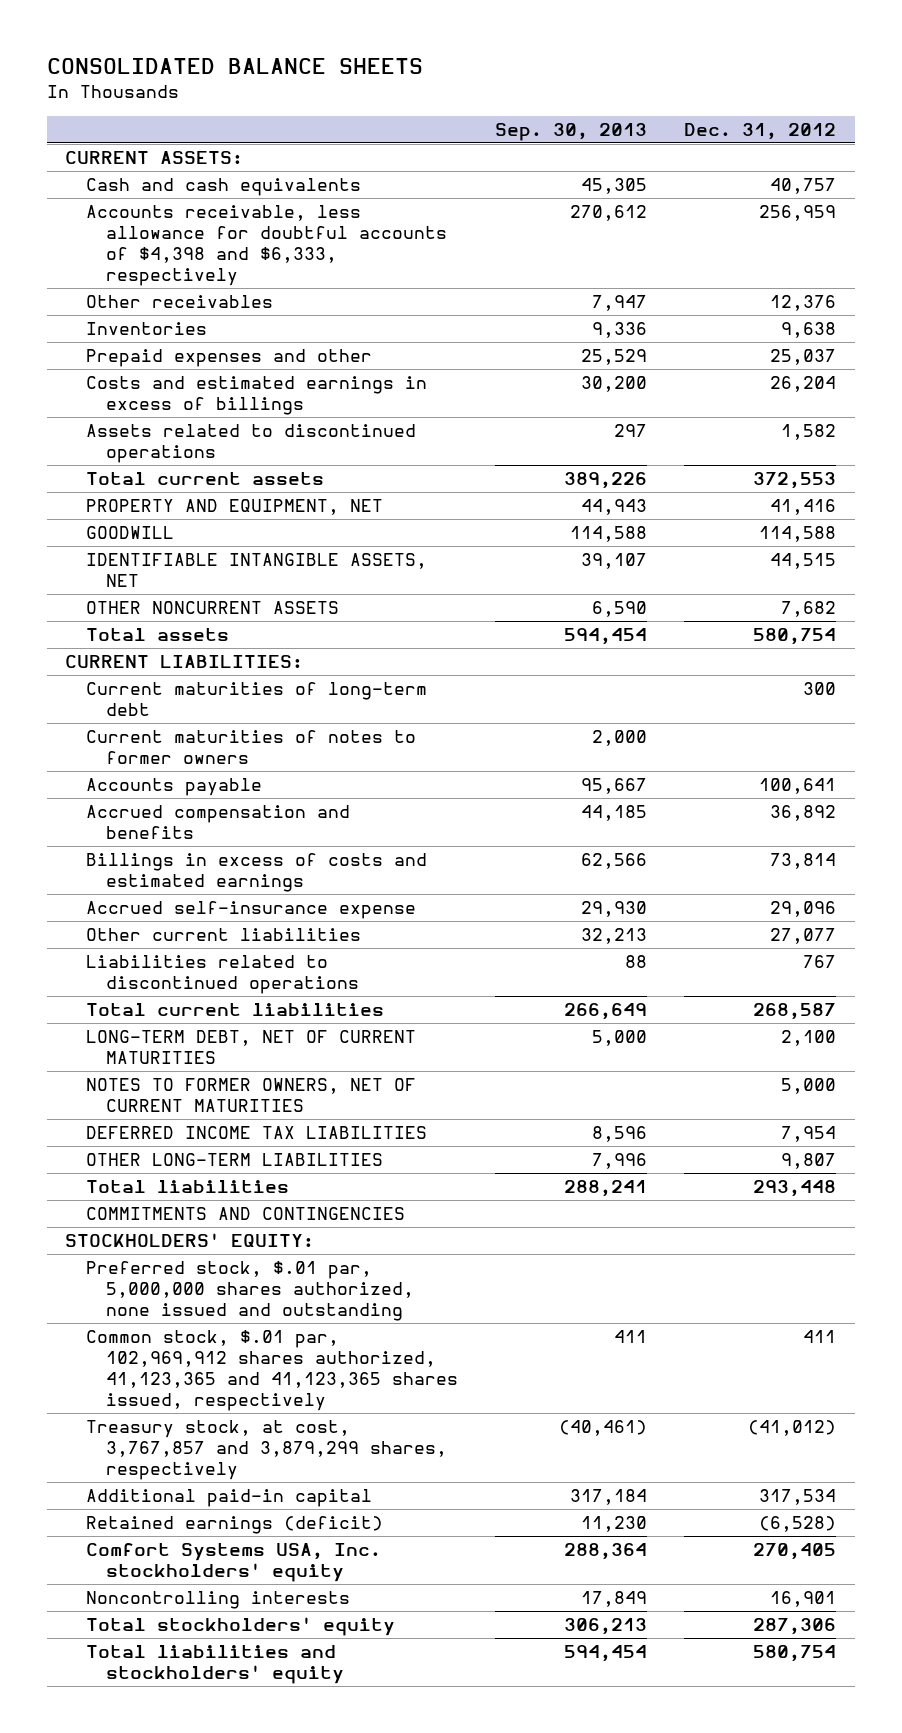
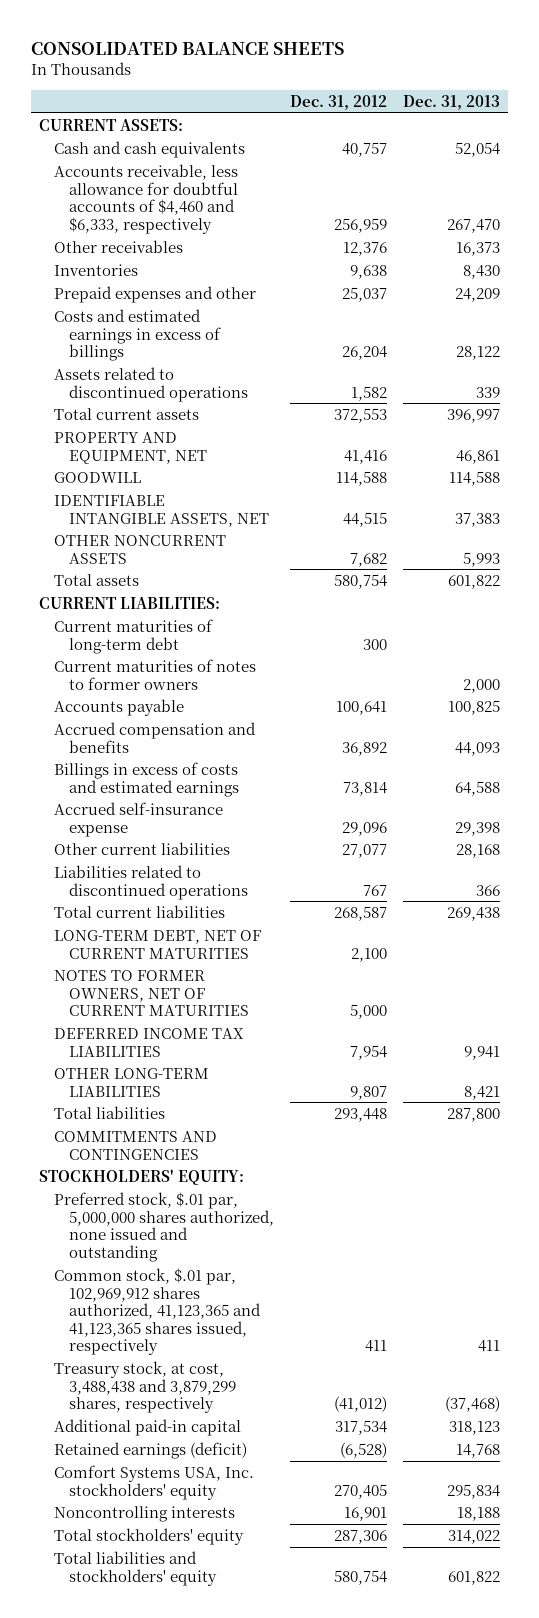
- | Sep. 30, 2013 | Dec. 31, 2012
+ | Dec. 31, 2012 | Dec. 31, 2013
- Accounts receivable, less allowance for doubtful accounts of $4,398 and $6,333, respectively | 270,612 | 256,959
+ Accounts receivable, less allowance for doubtful accounts of $4,460 and $6,333, respectively | 256,959 | 267,470
- Treasury stock, at cost, 3,767,857 and 3,879,299 shares, respectively | (40,461) | (41,012)
+ Treasury stock, at cost, 3,488,438 and 3,879,299 shares, respectively | (41,012) | (37,468)

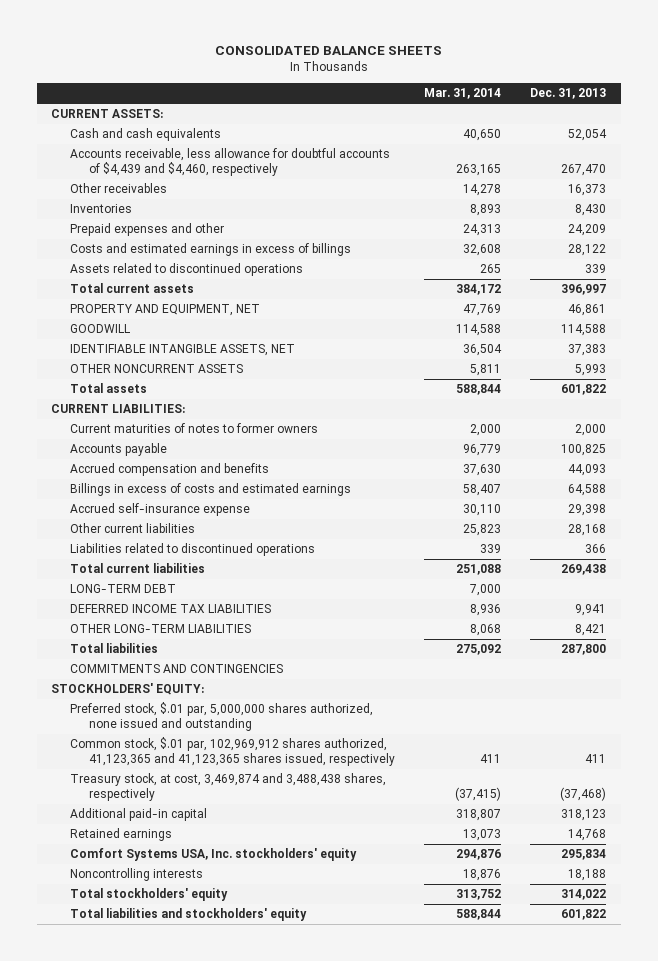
- | Dec. 31, 2012 | Dec. 31, 2013
+ | Mar. 31, 2014 | Dec. 31, 2013
- Accounts receivable, less allowance for doubtful accounts of $4,460 and $6,333, respectively | 256,959 | 267,470
+ Accounts receivable, less allowance for doubtful accounts of $4,439 and $4,460, respectively | 263,165 | 267,470
- Current maturities of long-term debt | 300 |
- LONG-TERM DEBT, NET OF CURRENT MATURITIES | 2,100 |
- NOTES TO FORMER OWNERS, NET OF CURRENT MATURITIES | 5,000 |
+ LONG-TERM DEBT | 7,000 |
- Treasury stock, at cost, 3,488,438 and 3,879,299 shares, respectively | (41,012) | (37,468)
+ Treasury stock, at cost, 3,469,874 and 3,488,438 shares, respectively | (37,415) | (37,468)
- Retained earnings (deficit) | (6,528) | 14,768
+ Retained earnings | 13,073 | 14,768

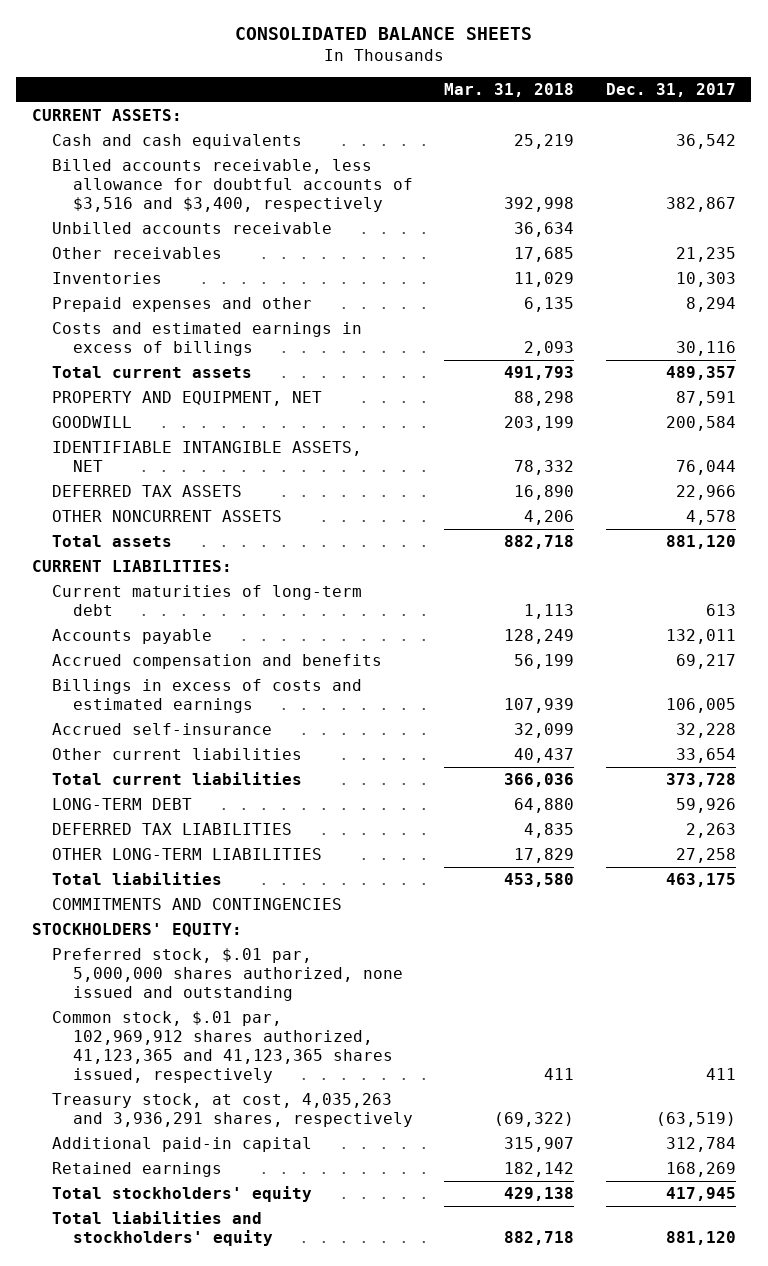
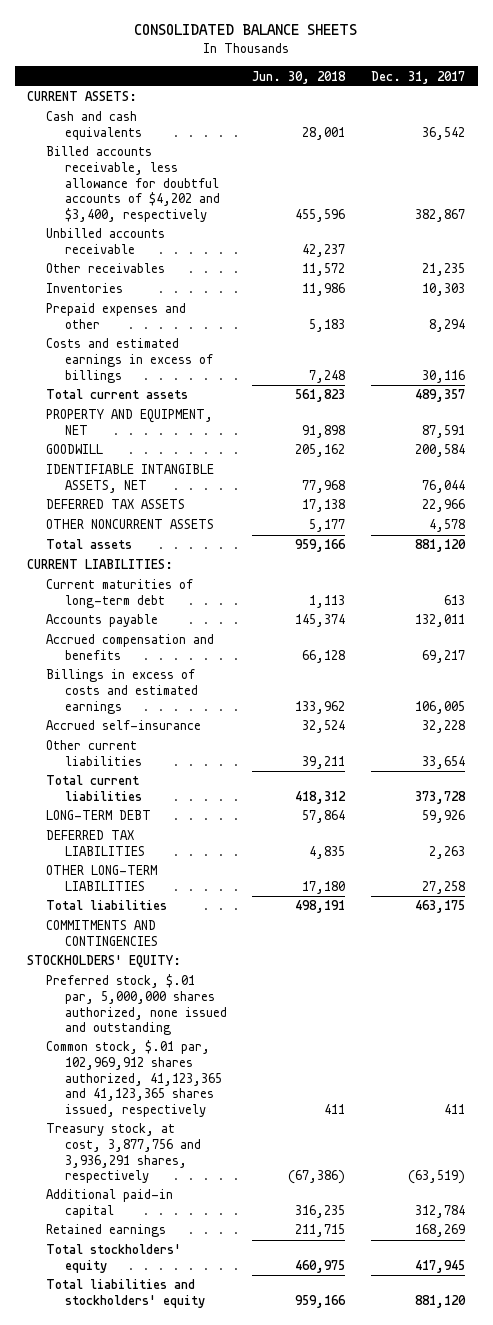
- | Mar. 31, 2018 | Dec. 31, 2017
+ | Jun. 30, 2018 | Dec. 31, 2017
- Billed accounts receivable, less allowance for doubtful accounts of $3,516 and $3,400, respectively | 392,998 | 382,867
+ Billed accounts receivable, less allowance for doubtful accounts of $4,202 and $3,400, respectively | 455,596 | 382,867
- Treasury stock, at cost, 4,035,263 and 3,936,291 shares, respectively | (69,322) | (63,519)
+ Treasury stock, at cost, 3,877,756 and 3,936,291 shares, respectively | (67,386) | (63,519)

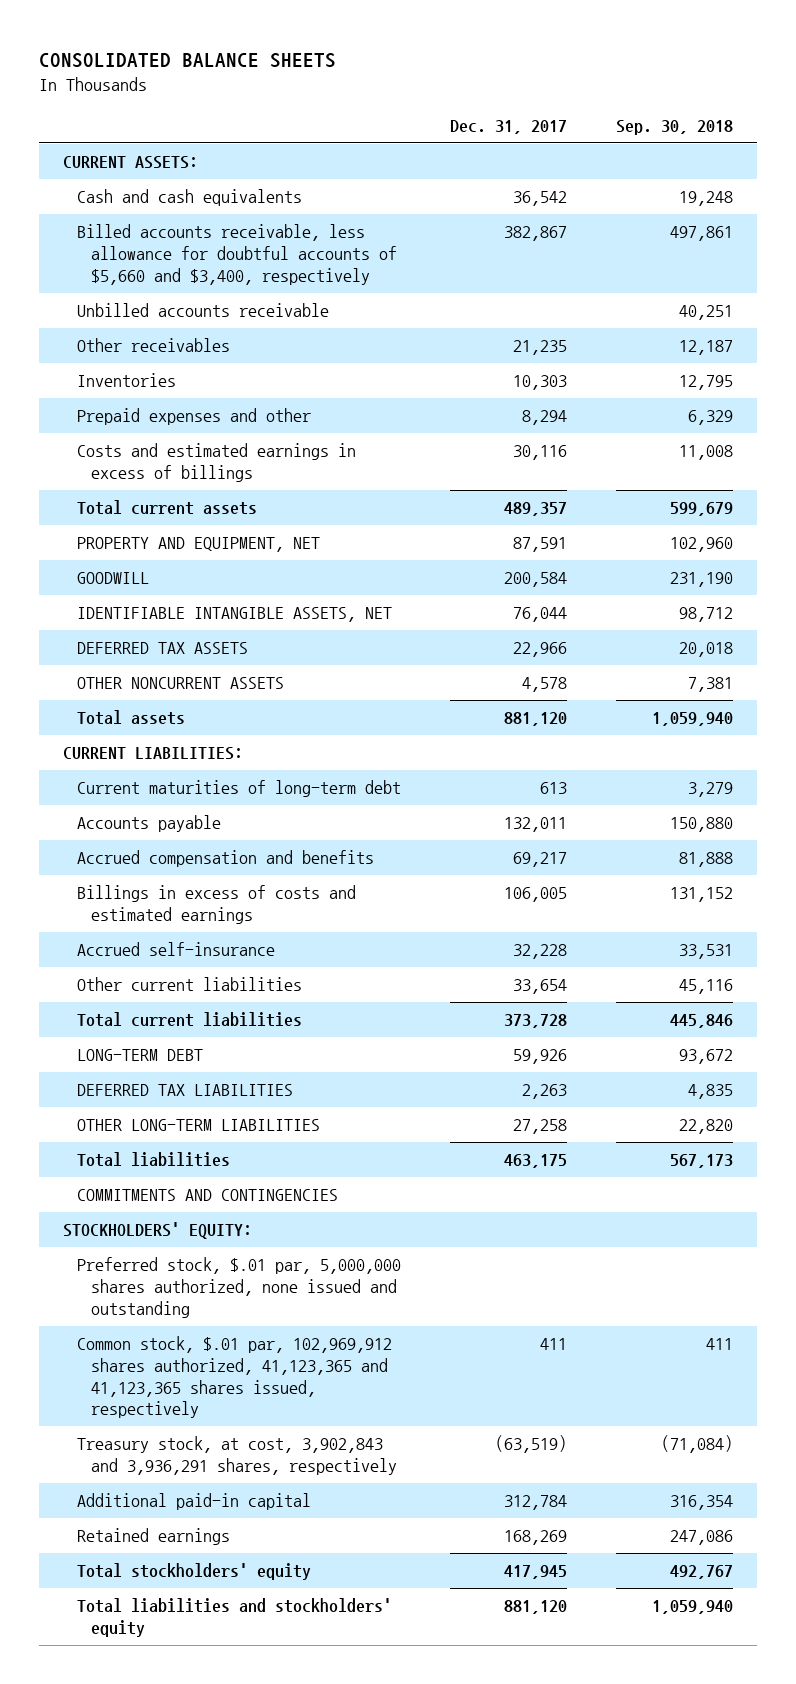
- | Jun. 30, 2018 | Dec. 31, 2017
+ | Dec. 31, 2017 | Sep. 30, 2018
- Billed accounts receivable, less allowance for doubtful accounts of $4,202 and $3,400, respectively | 455,596 | 382,867
+ Billed accounts receivable, less allowance for doubtful accounts of $5,660 and $3,400, respectively | 382,867 | 497,861
- Treasury stock, at cost, 3,877,756 and 3,936,291 shares, respectively | (67,386) | (63,519)
+ Treasury stock, at cost, 3,902,843 and 3,936,291 shares, respectively | (63,519) | (71,084)

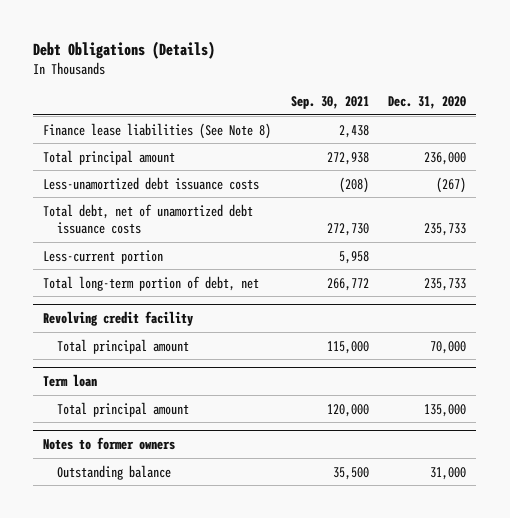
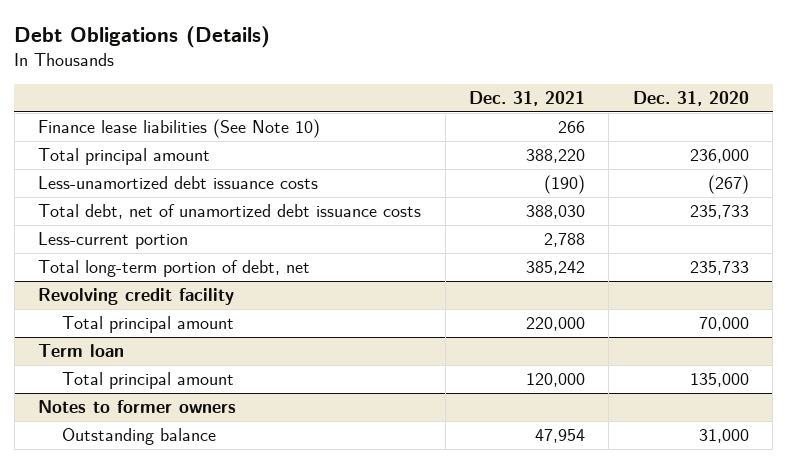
- | Sep. 30, 2021 | Dec. 31, 2020
+ | Dec. 31, 2021 | Dec. 31, 2020
- Finance lease liabilities (See Note 8) | 2,438 |
+ Finance lease liabilities (See Note 10) | 266 |

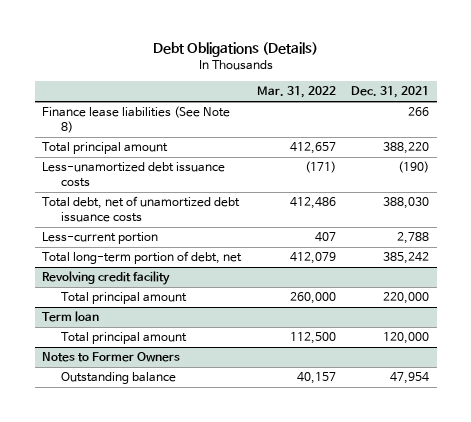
- | Dec. 31, 2021 | Dec. 31, 2020
+ | Mar. 31, 2022 | Dec. 31, 2021
- Finance lease liabilities (See Note 10) | 266 |
+ Finance lease liabilities (See Note 8) | | 266
- Notes to former owners
+ Notes to Former Owners

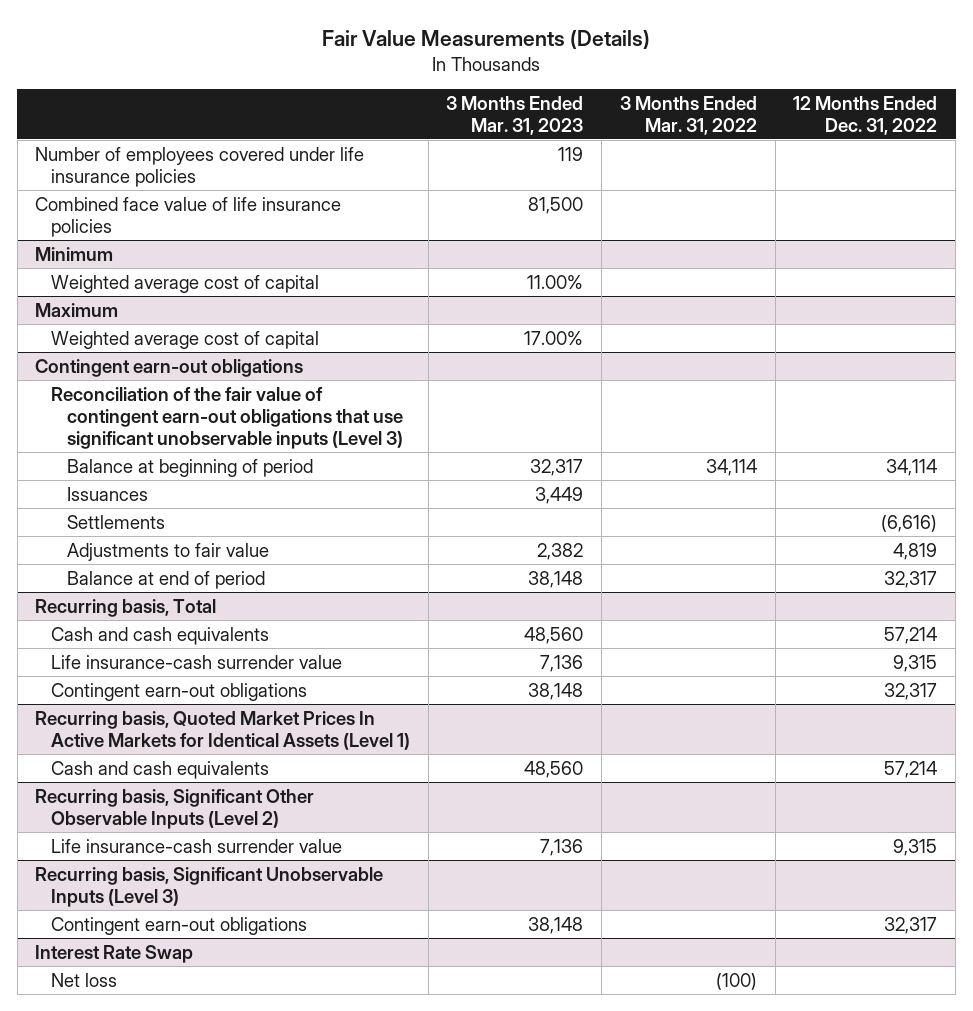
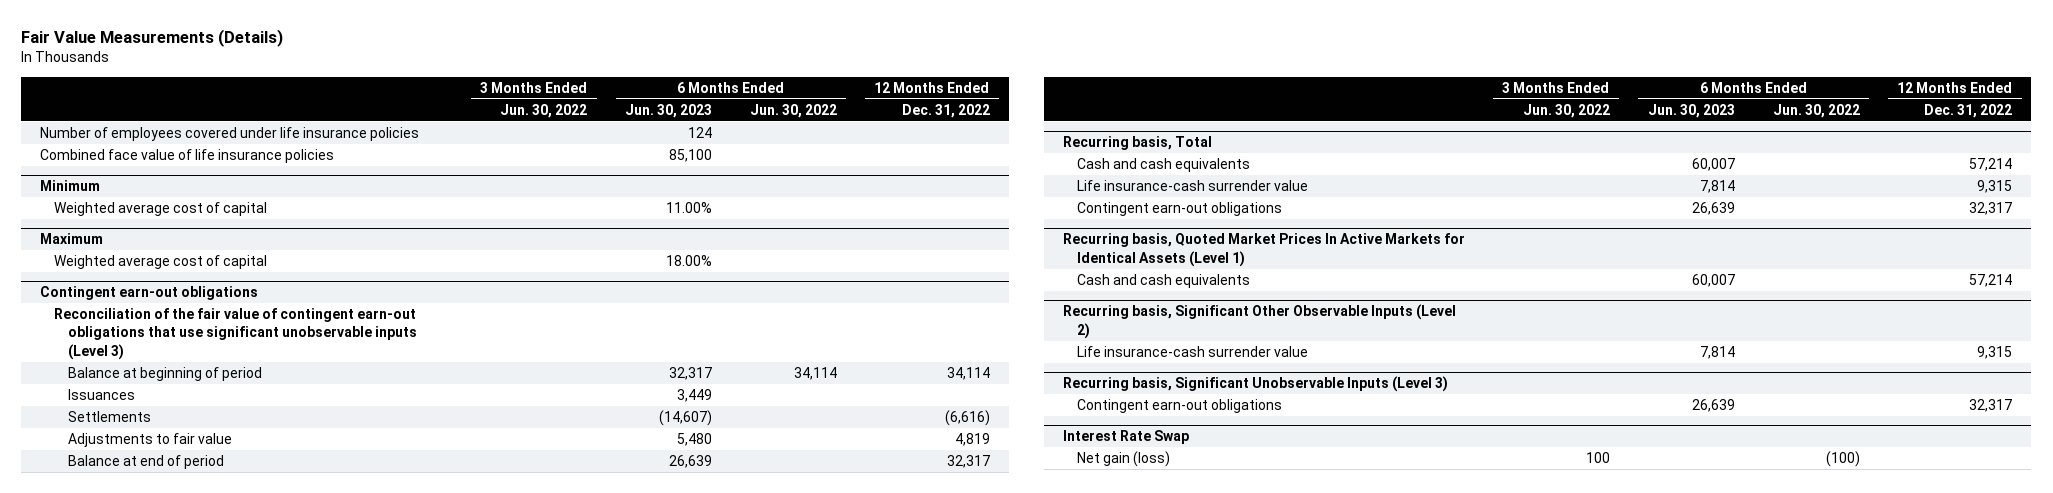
- | 3 Months Ended Mar. 31, 2023 | 3 Months Ended Mar. 31, 2022 | 12 Months Ended Dec. 31, 2022
+ | 3 Months Ended Jun. 30, 2022 | 6 Months Ended Jun. 30, 2023 | 6 Months Ended Jun. 30, 2022 | 12 Months Ended Dec. 31, 2022
@ Interest Rate Swap
- Net loss | | (100) |
+ Net gain (loss) | 100 | | (100) |

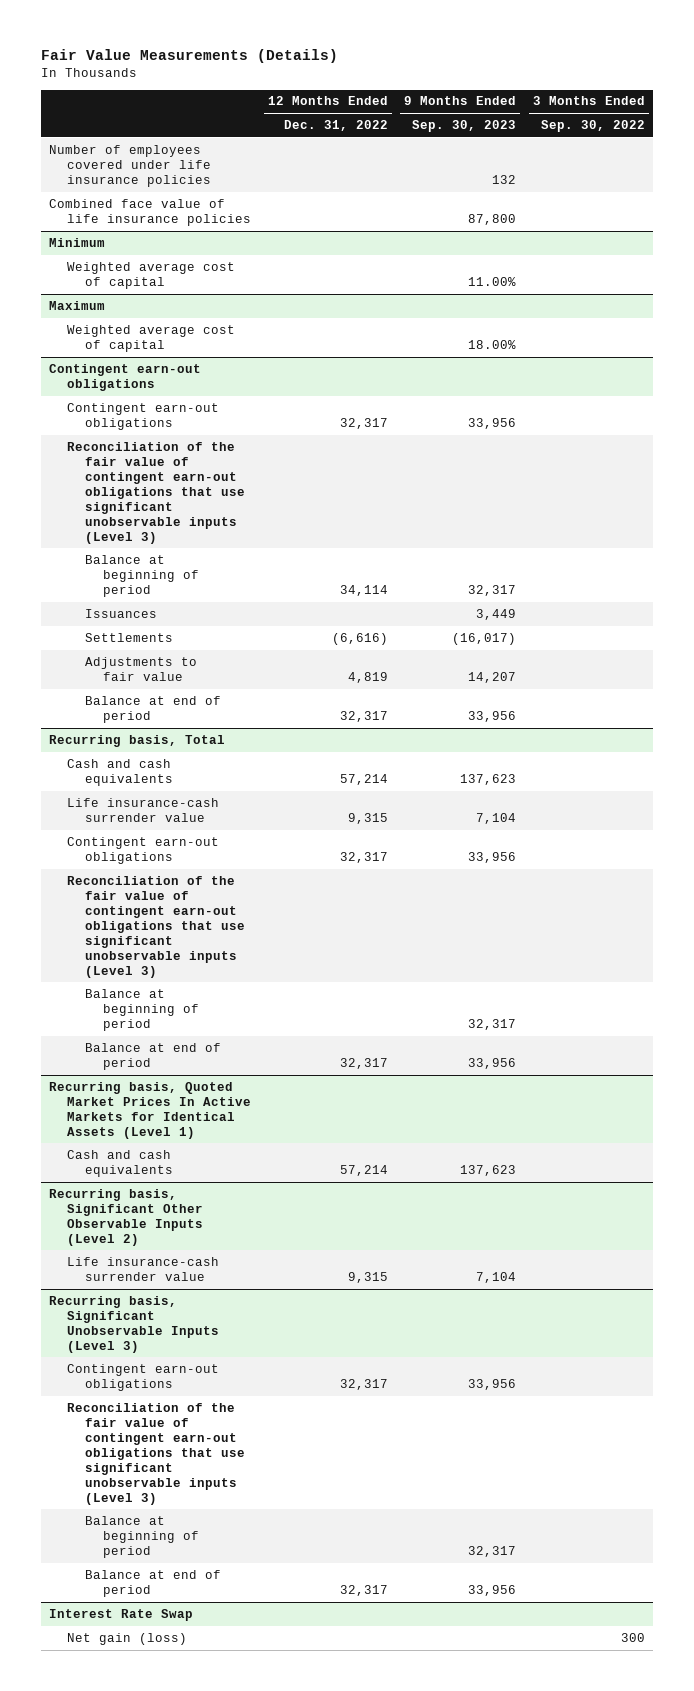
- | 3 Months Ended Jun. 30, 2022 | 6 Months Ended Jun. 30, 2023 | 6 Months Ended Jun. 30, 2022 | 12 Months Ended Dec. 31, 2022
+ | 12 Months Ended Dec. 31, 2022 | 9 Months Ended Sep. 30, 2023 | 3 Months Ended Sep. 30, 2022
@ Contingent earn-out obligations
+ Contingent earn-out obligations | 32,317 | 33,956 |
@ Recurring basis, Total
+ Reconciliation of the fair value of contingent earn-out obligations that use significant unobservable inputs (Level 3)
+ Balance at beginning of period | | 32,317 |
+ Balance at end of period | 32,317 | 33,956 |
@ Recurring basis, Significant Unobservable Inputs (Level 3)
+ Reconciliation of the fair value of contingent earn-out obligations that use significant unobservable inputs (Level 3)
+ Balance at beginning of period | | 32,317 |
+ Balance at end of period | 32,317 | 33,956 |

